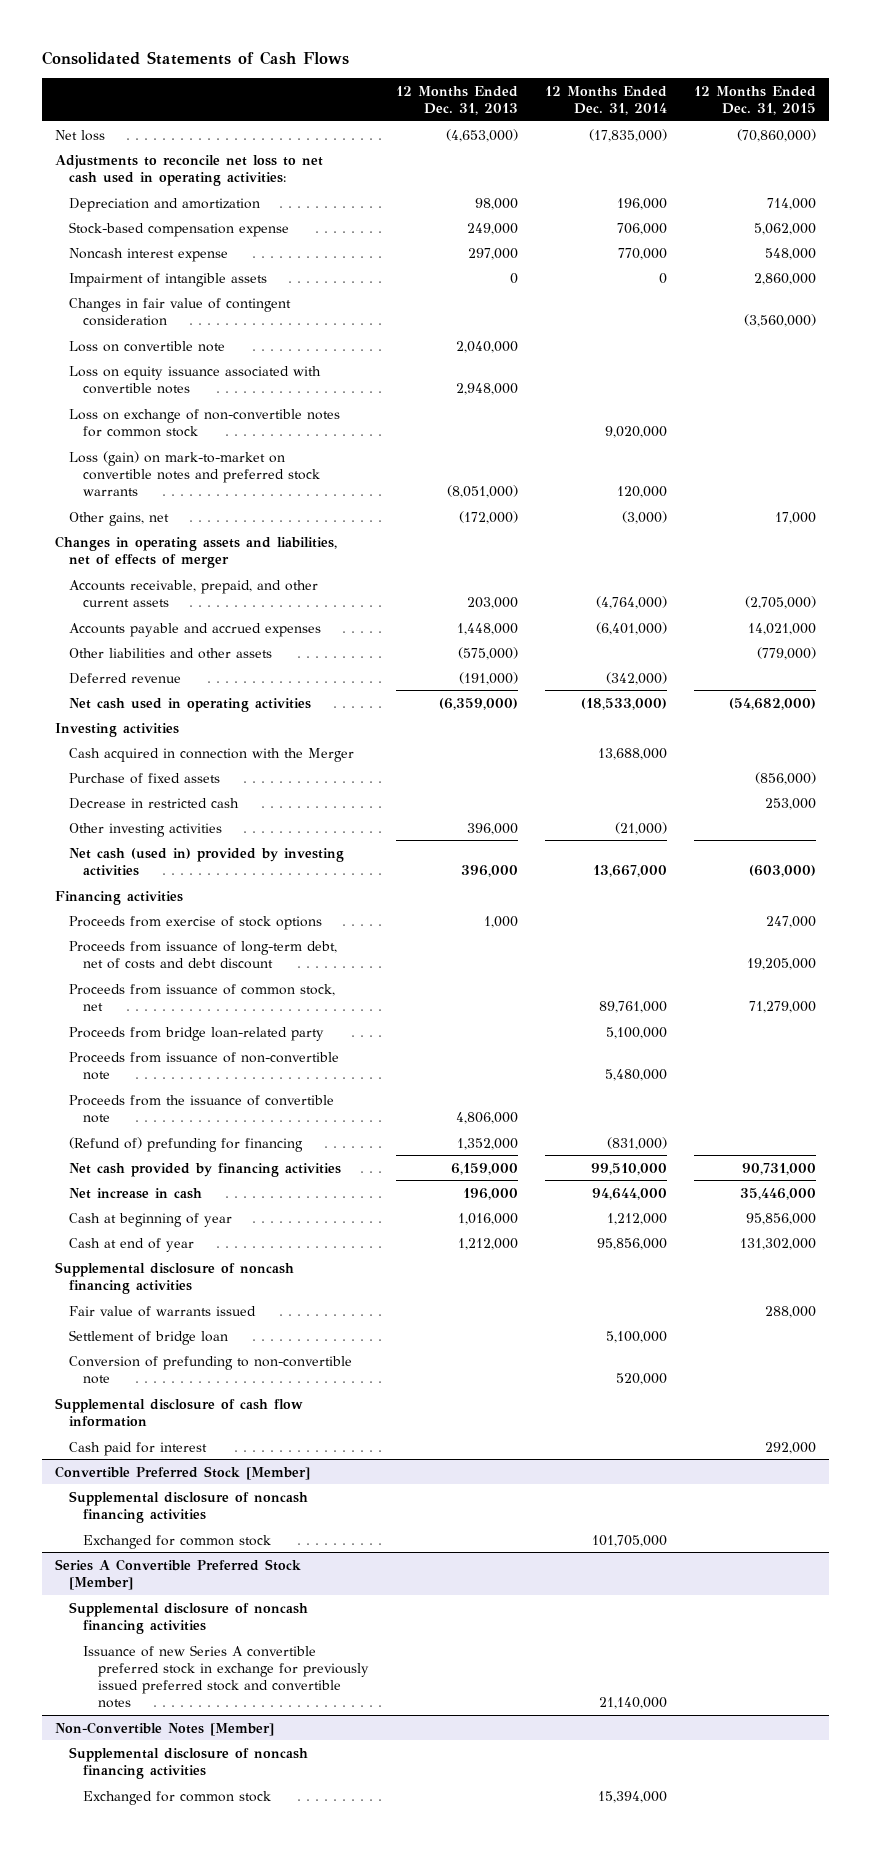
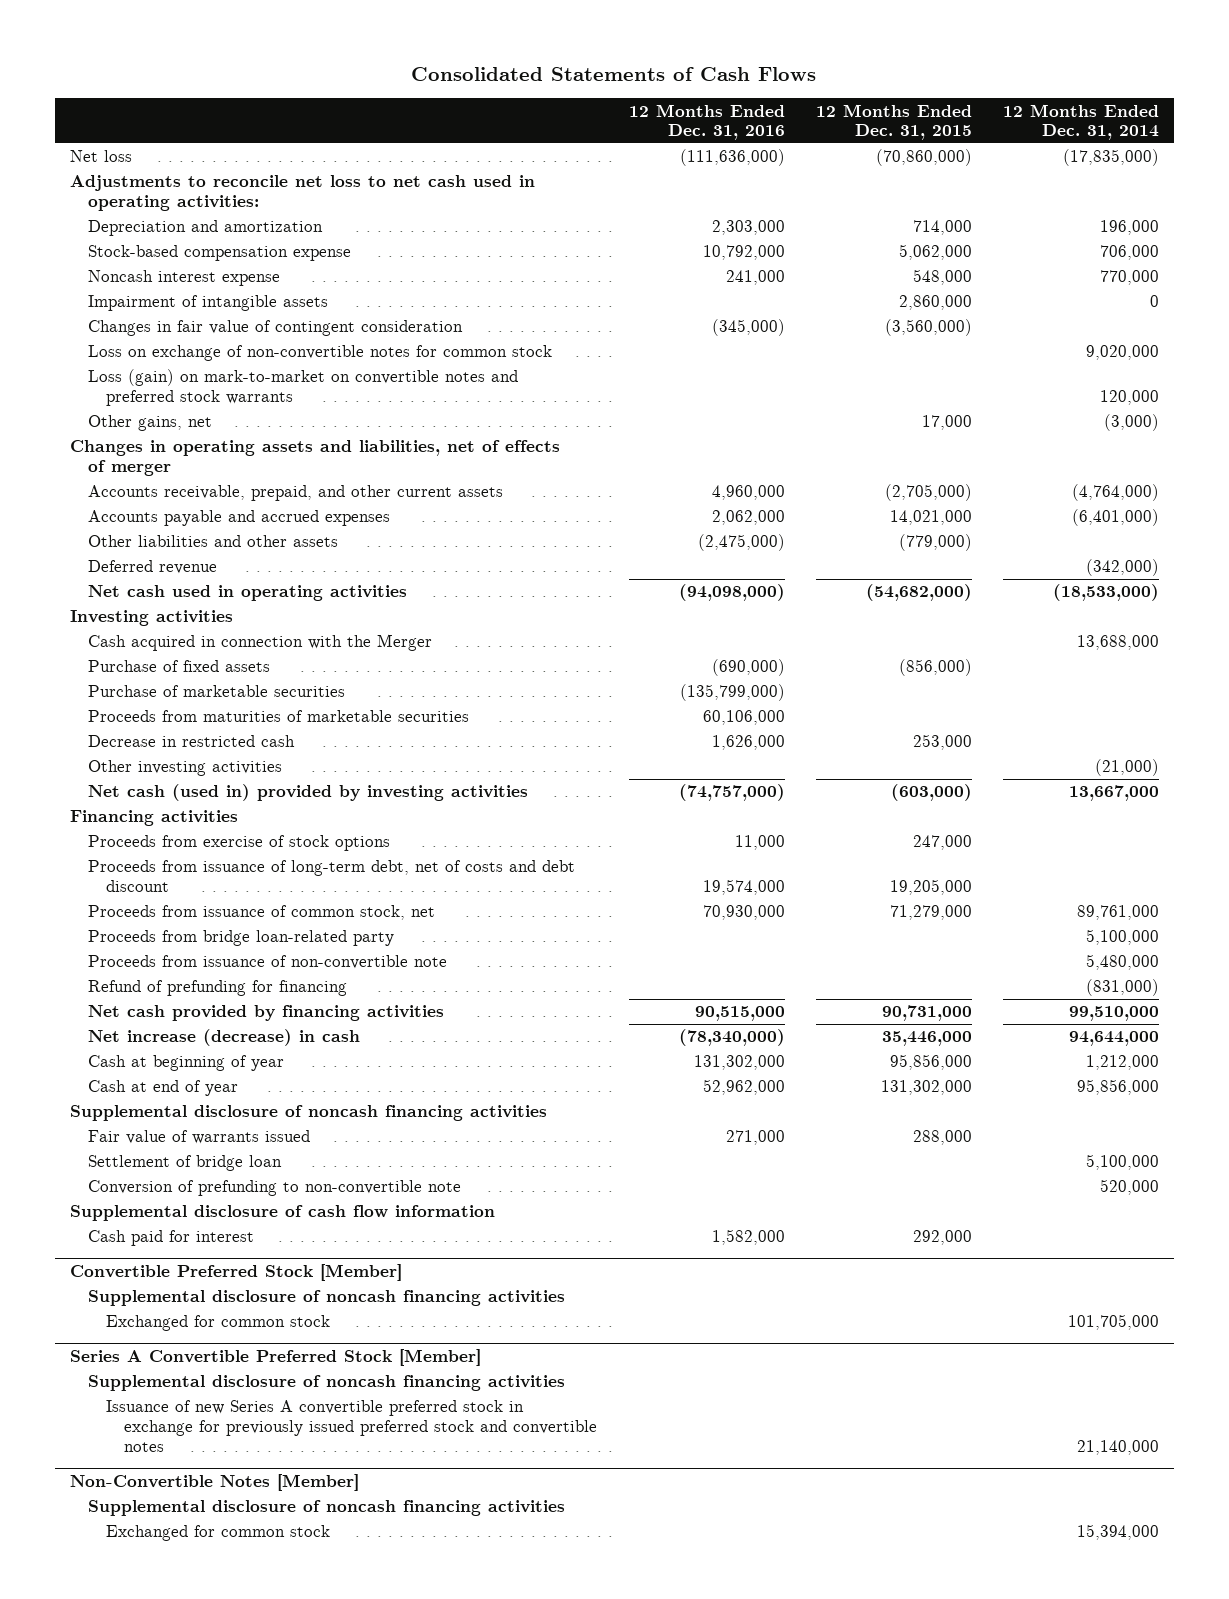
- | 12 Months Ended Dec. 31, 2013 | 12 Months Ended Dec. 31, 2014 | 12 Months Ended Dec. 31, 2015
+ | 12 Months Ended Dec. 31, 2016 | 12 Months Ended Dec. 31, 2015 | 12 Months Ended Dec. 31, 2014
- Loss on convertible note | 2,040,000 | |
- Loss on equity issuance associated with convertible notes | 2,948,000 | |
+ Purchase of marketable securities | (135,799,000) | |
+ Proceeds from maturities of marketable securities | 60,106,000 | |
- Proceeds from the issuance of convertible note | 4,806,000 | |
- (Refund of) prefunding for financing | 1,352,000 | (831,000) |
+ Refund of prefunding for financing | | | (831,000)
- Net increase in cash | 196,000 | 94,644,000 | 35,446,000
+ Net increase (decrease) in cash | (78,340,000) | 35,446,000 | 94,644,000

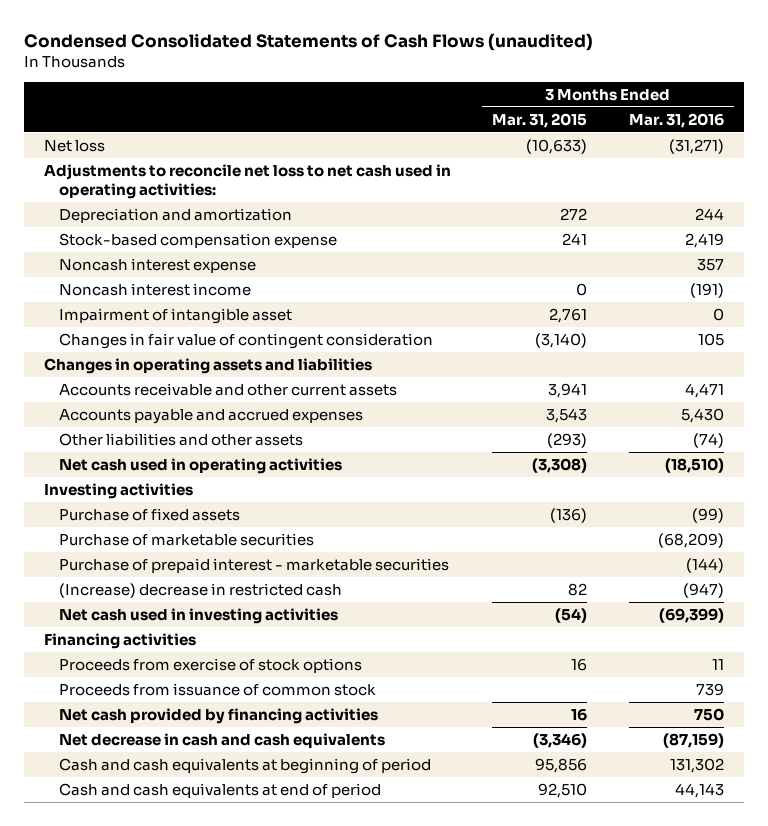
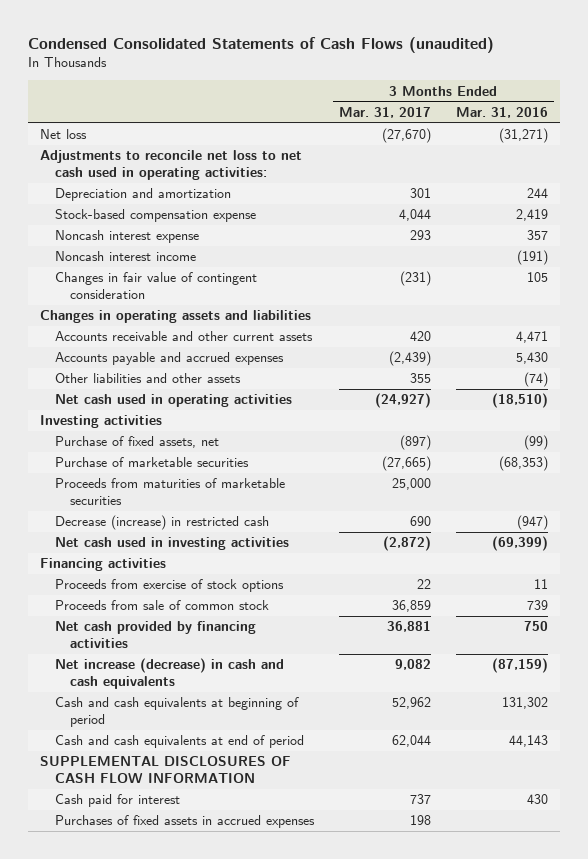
- | 3 Months Ended Mar. 31, 2015 | 3 Months Ended Mar. 31, 2016
+ | 3 Months Ended Mar. 31, 2017 | 3 Months Ended Mar. 31, 2016
- Impairment of intangible asset | 2,761 | 0
- Purchase of fixed assets | (136) | (99)
- Purchase of marketable securities | | (68,209)
- Purchase of prepaid interest - marketable securities | | (144)
- (Increase) decrease in restricted cash | 82 | (947)
+ Purchase of fixed assets, net | (897) | (99)
+ Purchase of marketable securities | (27,665) | (68,353)
+ Proceeds from maturities of marketable securities | 25,000 |
+ Decrease (increase) in restricted cash | 690 | (947)
- Proceeds from issuance of common stock | | 739
+ Proceeds from sale of common stock | 36,859 | 739
- Net decrease in cash and cash equivalents | (3,346) | (87,159)
+ Net increase (decrease) in cash and cash equivalents | 9,082 | (87,159)
+ SUPPLEMENTAL DISCLOSURES OF CASH FLOW INFORMATION
+ Cash paid for interest | 737 | 430
+ Purchases of fixed assets in accrued expenses | 198 |

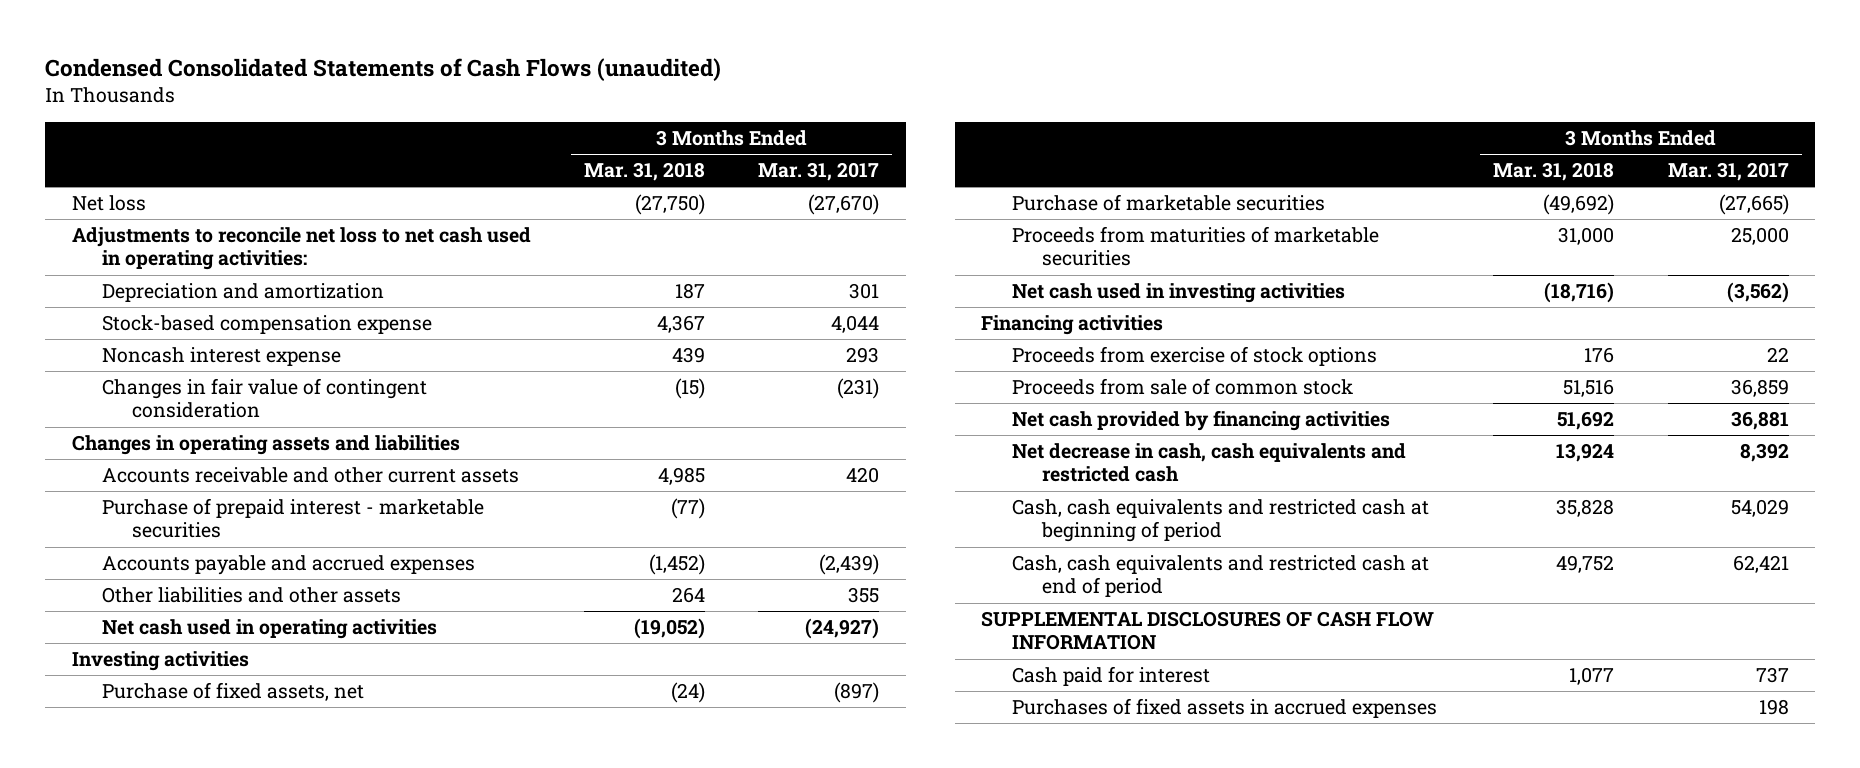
- | 3 Months Ended Mar. 31, 2017 | 3 Months Ended Mar. 31, 2016
+ | 3 Months Ended Mar. 31, 2018 | 3 Months Ended Mar. 31, 2017
- Noncash interest income | | (191)
+ Purchase of prepaid interest - marketable securities | (77) |
- Decrease (increase) in restricted cash | 690 | (947)
- Net cash used in investing activities | (2,872) | (69,399)
+ Net cash used in investing activities | (18,716) | (3,562)
- Net increase (decrease) in cash and cash equivalents | 9,082 | (87,159)
- Cash and cash equivalents at beginning of period | 52,962 | 131,302
- Cash and cash equivalents at end of period | 62,044 | 44,143
+ Net decrease in cash, cash equivalents and restricted cash | 13,924 | 8,392
+ Cash, cash equivalents and restricted cash at beginning of period | 35,828 | 54,029
+ Cash, cash equivalents and restricted cash at end of period | 49,752 | 62,421

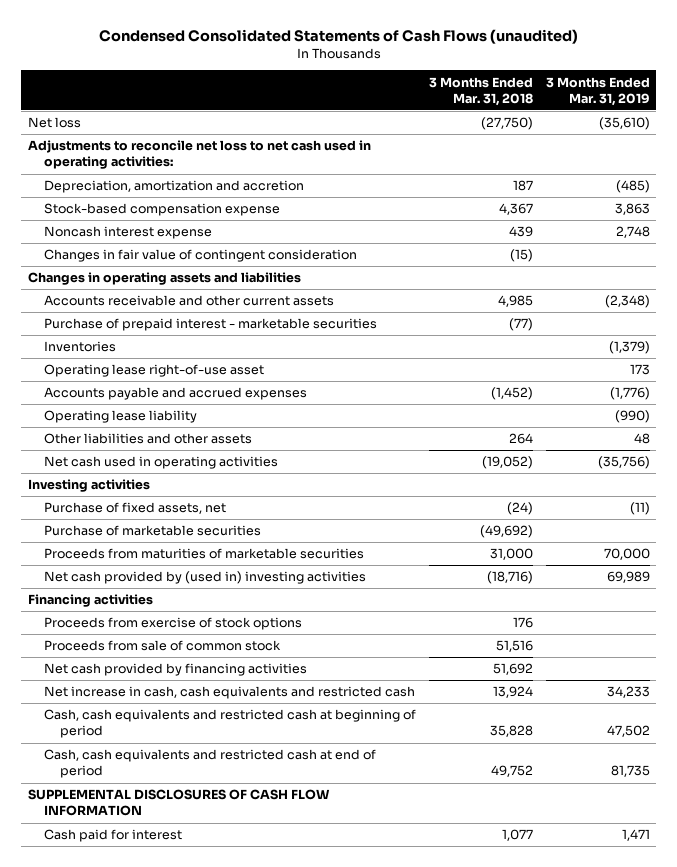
- | 3 Months Ended Mar. 31, 2018 | 3 Months Ended Mar. 31, 2017
+ | 3 Months Ended Mar. 31, 2018 | 3 Months Ended Mar. 31, 2019
- Depreciation and amortization | 187 | 301
+ Depreciation, amortization and accretion | 187 | (485)
+ Inventories | | (1,379)
+ Operating lease right-of-use asset | | 173
+ Operating lease liability | | (990)
- Net cash used in investing activities | (18,716) | (3,562)
+ Net cash provided by (used in) investing activities | (18,716) | 69,989
- Net decrease in cash, cash equivalents and restricted cash | 13,924 | 8,392
+ Net increase in cash, cash equivalents and restricted cash | 13,924 | 34,233
- Purchases of fixed assets in accrued expenses | | 198

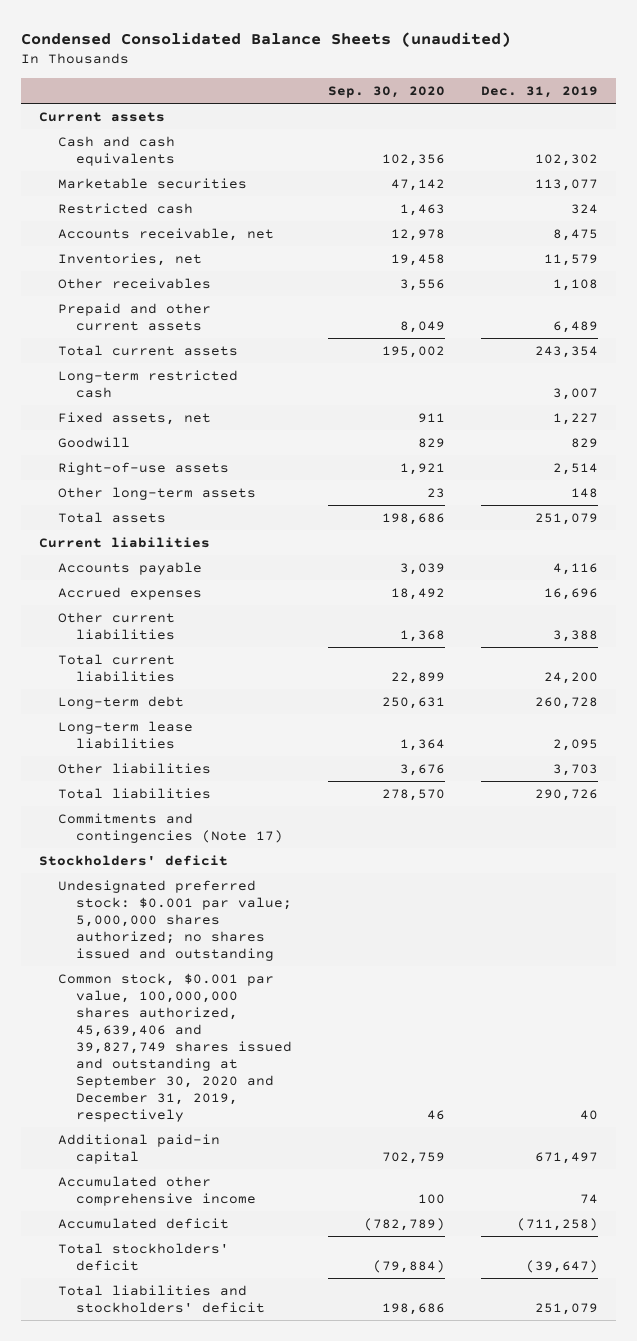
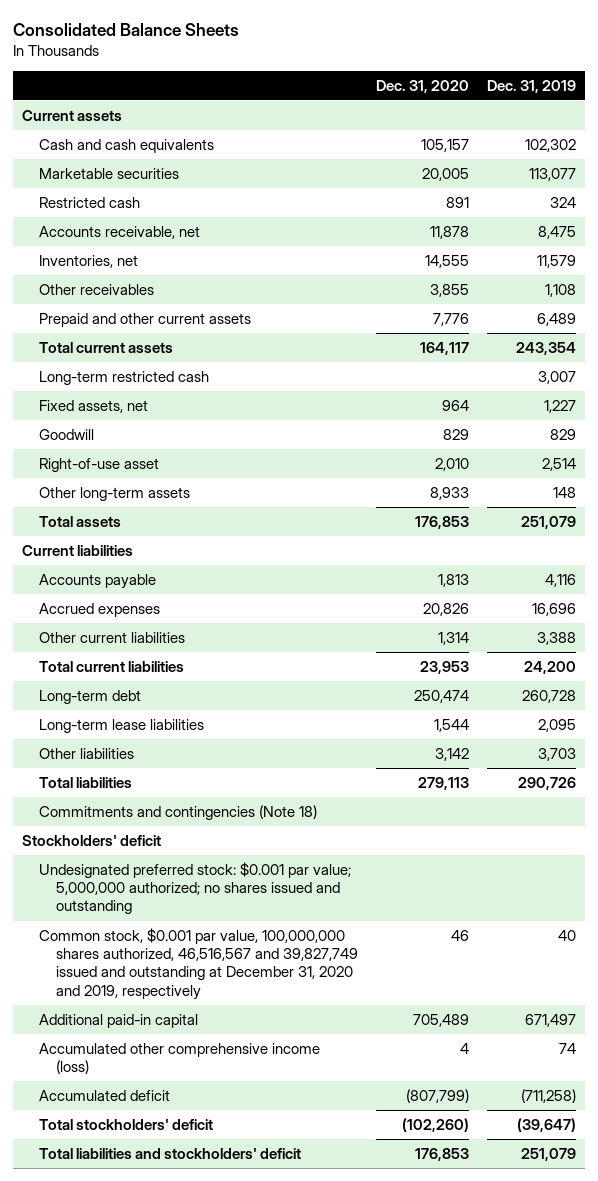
- Condensed Consolidated Balance Sheets (unaudited)
+ Consolidated Balance Sheets
- | Sep. 30, 2020 | Dec. 31, 2019
+ | Dec. 31, 2020 | Dec. 31, 2019
- Right-of-use assets | 1,921 | 2,514
+ Right-of-use asset | 2,010 | 2,514
- Commitments and contingencies (Note 17)
+ Commitments and contingencies (Note 18)
- Undesignated preferred stock: $0.001 par value; 5,000,000 shares authorized; no shares issued and outstanding
- Common stock, $0.001 par value, 100,000,000 shares authorized, 45,639,406 and 39,827,749 shares issued and outstanding at September 30, 2020 and December 31, 2019, respectively | 46 | 40
+ Undesignated preferred stock: $0.001 par value; 5,000,000 authorized; no shares issued and outstanding
+ Common stock, $0.001 par value, 100,000,000 shares authorized, 46,516,567 and 39,827,749 issued and outstanding at December 31, 2020 and 2019, respectively | 46 | 40
- Accumulated other comprehensive income | 100 | 74
+ Accumulated other comprehensive income (loss) | 4 | 74

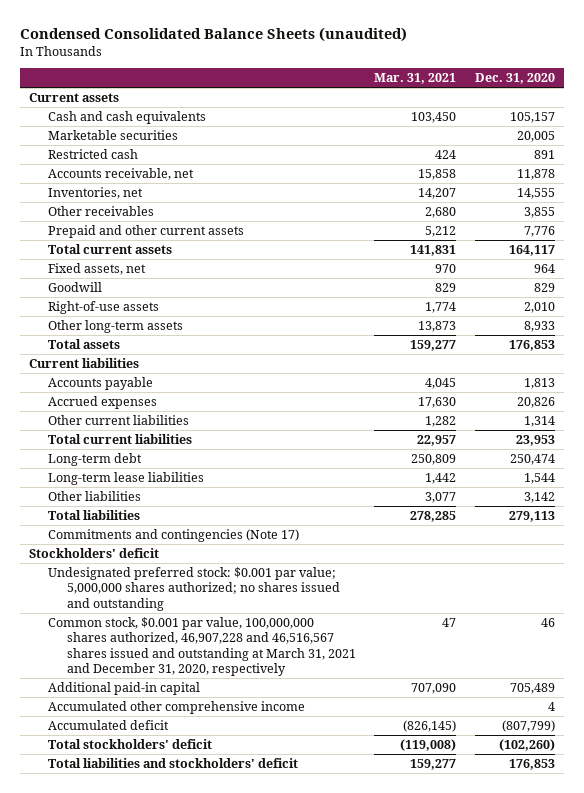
- Consolidated Balance Sheets
+ Condensed Consolidated Balance Sheets (unaudited)
- | Dec. 31, 2020 | Dec. 31, 2019
+ | Mar. 31, 2021 | Dec. 31, 2020
- Long-term restricted cash | | 3,007
- Right-of-use asset | 2,010 | 2,514
+ Right-of-use assets | 1,774 | 2,010
- Commitments and contingencies (Note 18)
+ Commitments and contingencies (Note 17)
- Undesignated preferred stock: $0.001 par value; 5,000,000 authorized; no shares issued and outstanding
- Common stock, $0.001 par value, 100,000,000 shares authorized, 46,516,567 and 39,827,749 issued and outstanding at December 31, 2020 and 2019, respectively | 46 | 40
+ Undesignated preferred stock: $0.001 par value; 5,000,000 shares authorized; no shares issued and outstanding
+ Common stock, $0.001 par value, 100,000,000 shares authorized, 46,907,228 and 46,516,567 shares issued and outstanding at March 31, 2021 and December 31, 2020, respectively | 47 | 46
- Accumulated other comprehensive income (loss) | 4 | 74
+ Accumulated other comprehensive income | | 4

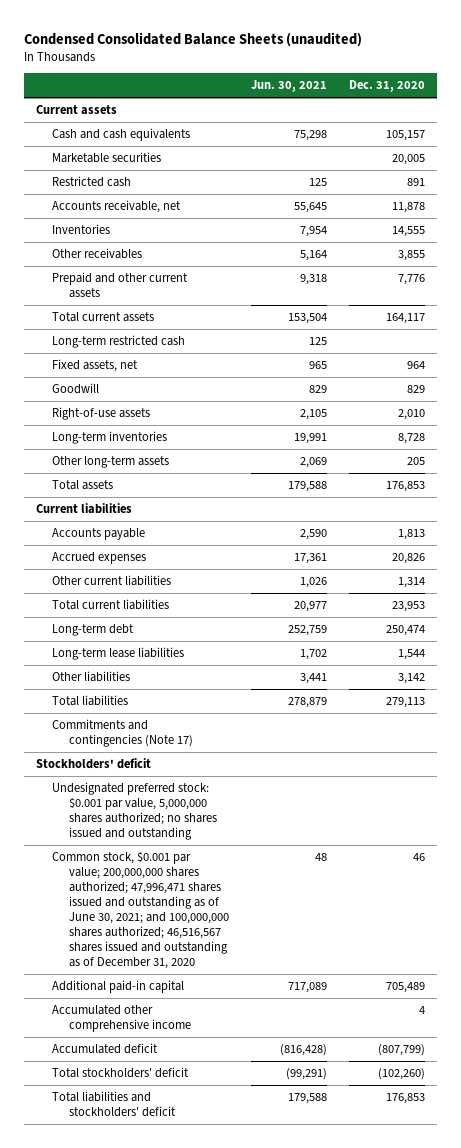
- | Mar. 31, 2021 | Dec. 31, 2020
+ | Jun. 30, 2021 | Dec. 31, 2020
- Inventories, net | 14,207 | 14,555
+ Inventories | 7,954 | 14,555
+ Long-term restricted cash | 125 |
- Other long-term assets | 13,873 | 8,933
+ Long-term inventories | 19,991 | 8,728
+ Other long-term assets | 2,069 | 205
- Undesignated preferred stock: $0.001 par value; 5,000,000 shares authorized; no shares issued and outstanding
- Common stock, $0.001 par value, 100,000,000 shares authorized, 46,907,228 and 46,516,567 shares issued and outstanding at March 31, 2021 and December 31, 2020, respectively | 47 | 46
+ Undesignated preferred stock: $0.001 par value, 5,000,000 shares authorized; no shares issued and outstanding
+ Common stock, $0.001 par value; 200,000,000 shares authorized; 47,996,471 shares issued and outstanding as of June 30, 2021; and 100,000,000 shares authorized; 46,516,567 shares issued and outstanding as of December 31, 2020 | 48 | 46

